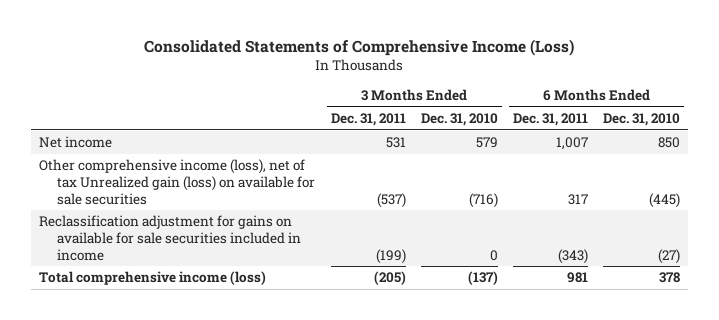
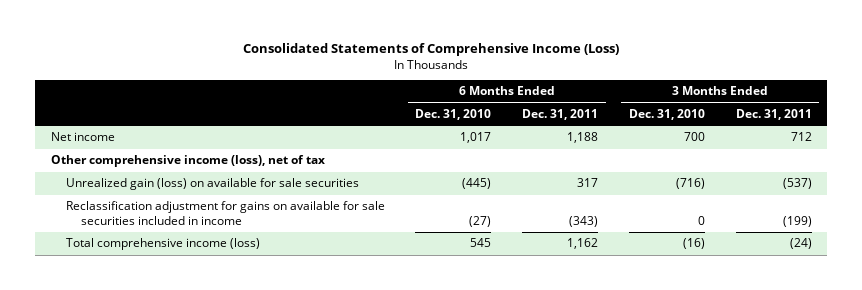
- | 3 Months Ended Dec. 31, 2011 | 3 Months Ended Dec. 31, 2010 | 6 Months Ended Dec. 31, 2011 | 6 Months Ended Dec. 31, 2010
+ | 6 Months Ended Dec. 31, 2010 | 6 Months Ended Dec. 31, 2011 | 3 Months Ended Dec. 31, 2010 | 3 Months Ended Dec. 31, 2011
- Net income | 531 | 579 | 1,007 | 850
- Other comprehensive income (loss), net of tax Unrealized gain (loss) on available for sale securities | (537) | (716) | 317 | (445)
+ Net income | 1,017 | 1,188 | 700 | 712
+ Other comprehensive income (loss), net of tax
+ Unrealized gain (loss) on available for sale securities | (445) | 317 | (716) | (537)
- Total comprehensive income (loss) | (205) | (137) | 981 | 378
+ Total comprehensive income (loss) | 545 | 1,162 | (16) | (24)

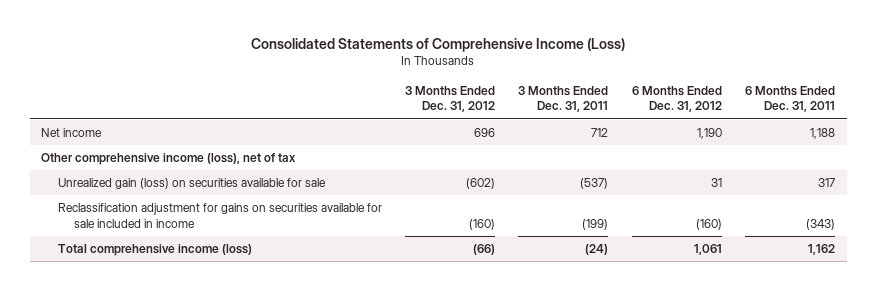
- | 6 Months Ended Dec. 31, 2010 | 6 Months Ended Dec. 31, 2011 | 3 Months Ended Dec. 31, 2010 | 3 Months Ended Dec. 31, 2011
+ | 3 Months Ended Dec. 31, 2012 | 3 Months Ended Dec. 31, 2011 | 6 Months Ended Dec. 31, 2012 | 6 Months Ended Dec. 31, 2011
- Unrealized gain (loss) on available for sale securities | (445) | 317 | (716) | (537)
- Reclassification adjustment for gains on available for sale securities included in income | (27) | (343) | 0 | (199)
+ Unrealized gain (loss) on securities available for sale | (602) | (537) | 31 | 317
+ Reclassification adjustment for gains on securities available for sale included in income | (160) | (199) | (160) | (343)

